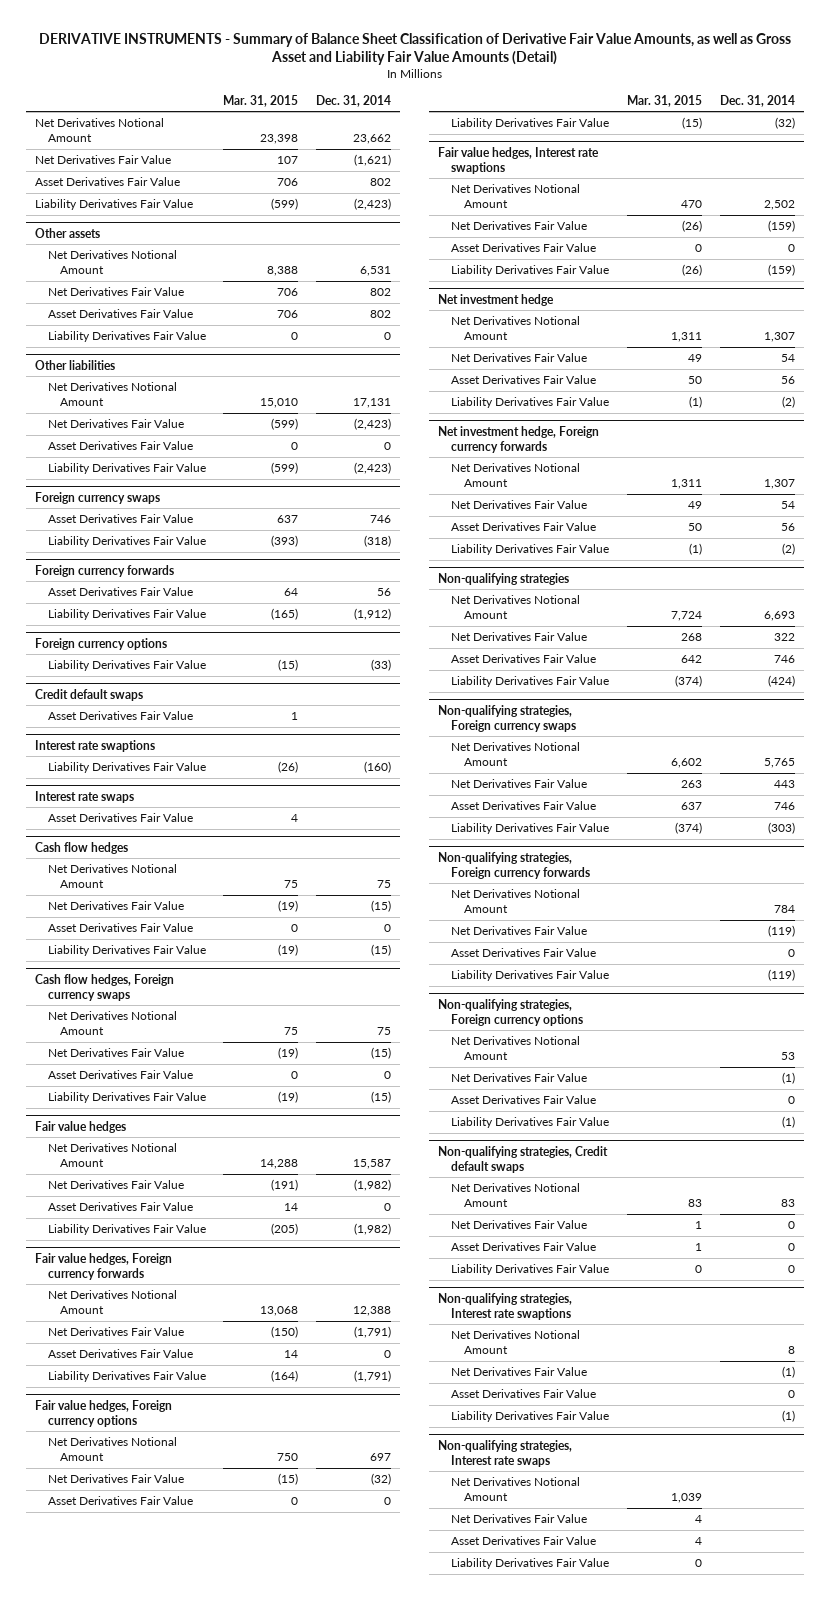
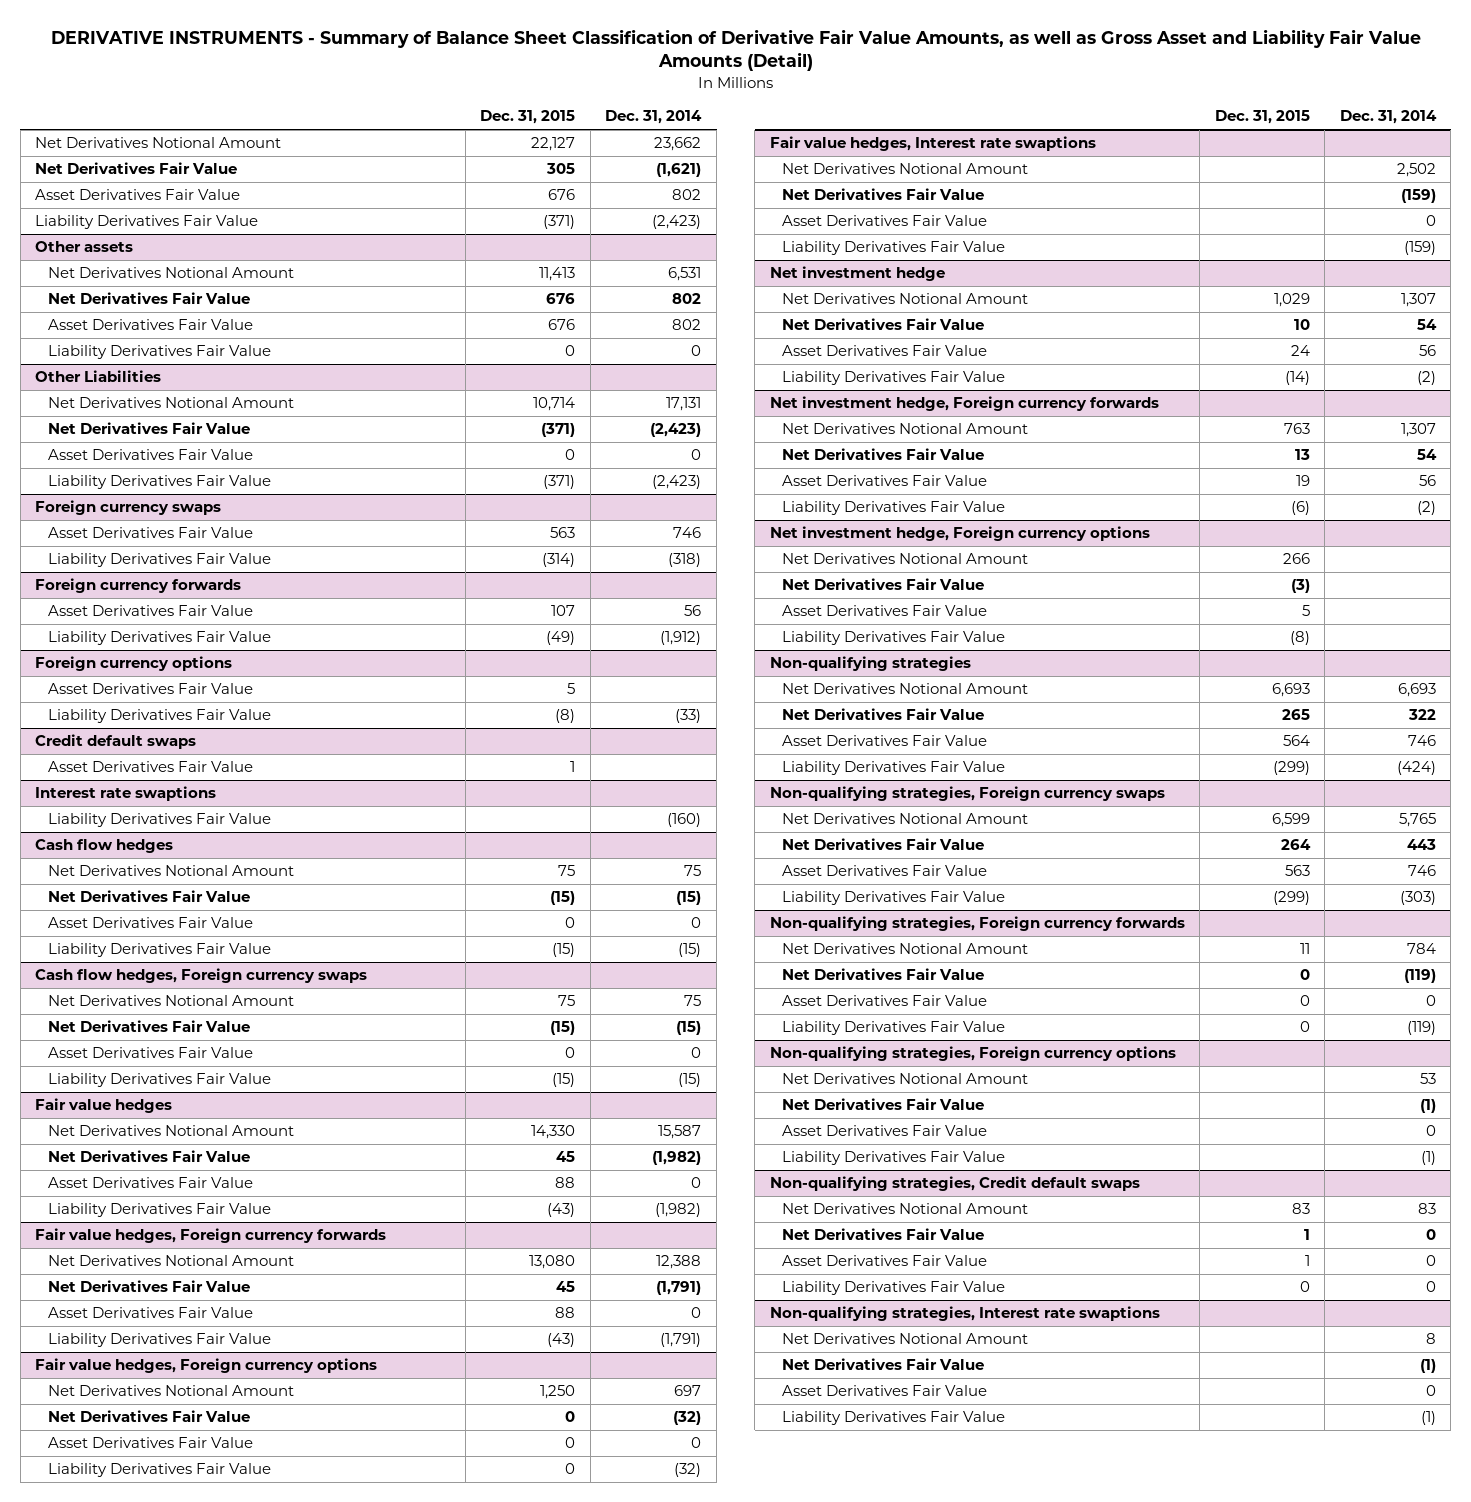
- | Mar. 31, 2015 | Dec. 31, 2014
+ | Dec. 31, 2015 | Dec. 31, 2014
- Other liabilities
+ Other Liabilities
@ Foreign currency options
+ Asset Derivatives Fair Value | 5 |
- Interest rate swaps
- Asset Derivatives Fair Value | 4 |
+ Net investment hedge, Foreign currency options
+ Net Derivatives Notional Amount | 266 |
+ Net Derivatives Fair Value | (3) |
+ Asset Derivatives Fair Value | 5 |
+ Liability Derivatives Fair Value | (8) |
- Non-qualifying strategies, Interest rate swaps
- Net Derivatives Notional Amount | 1,039 |
- Net Derivatives Fair Value | 4 |
- Asset Derivatives Fair Value | 4 |
- Liability Derivatives Fair Value | 0 |

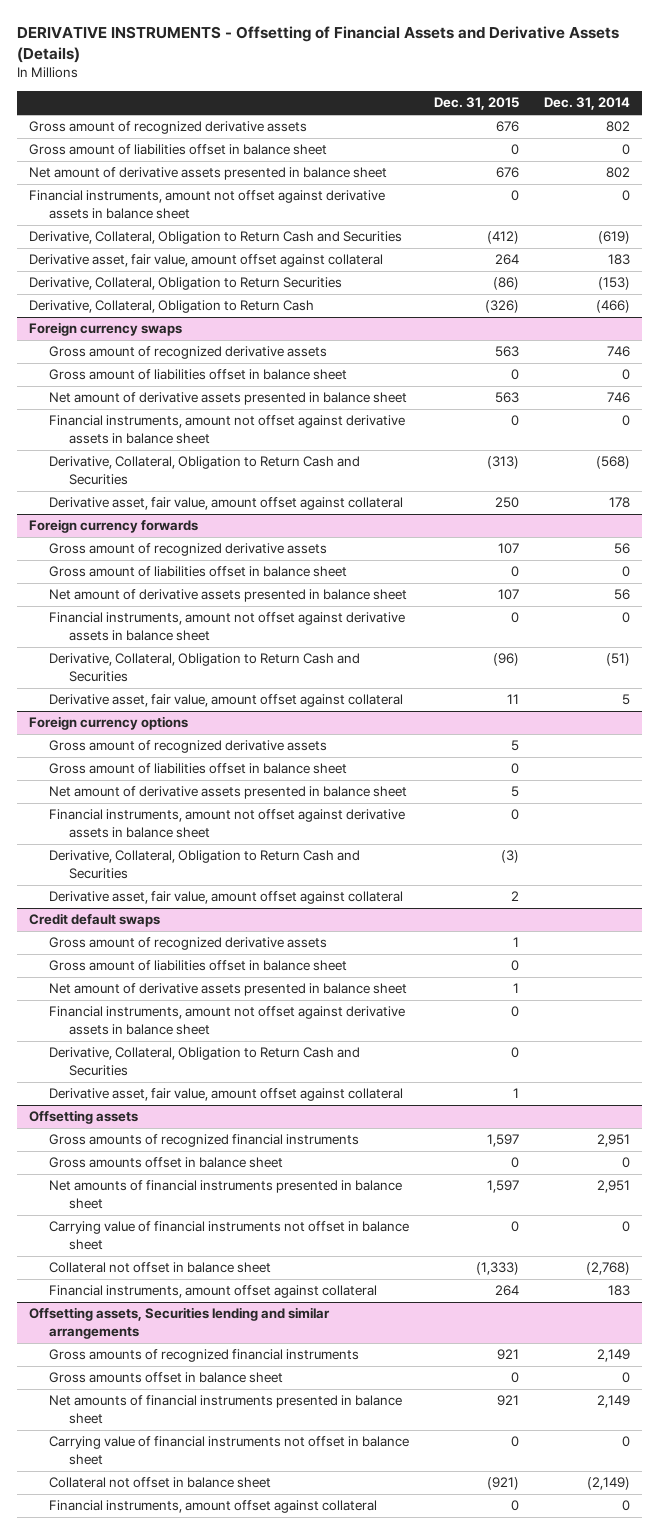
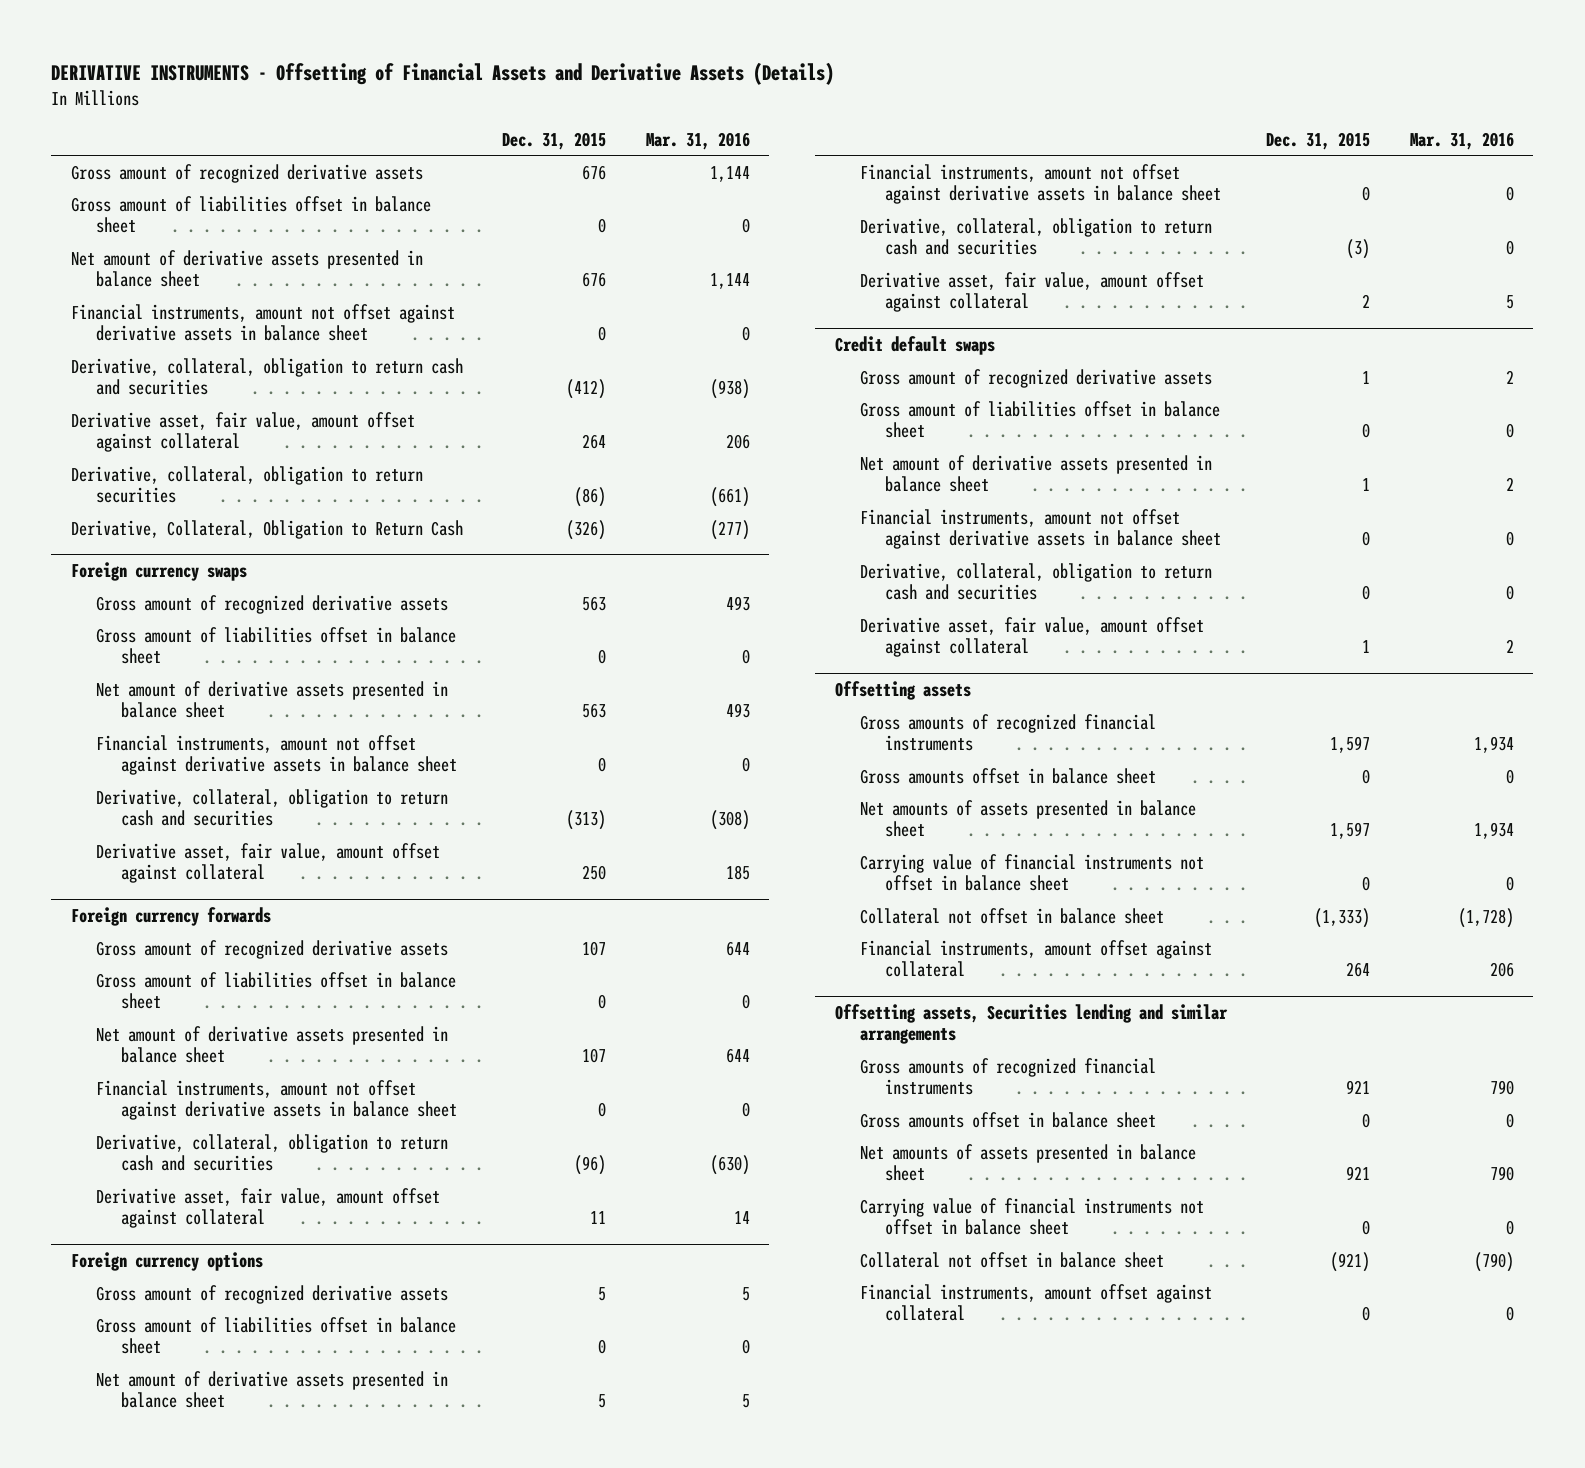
- | Dec. 31, 2015 | Dec. 31, 2014
+ | Dec. 31, 2015 | Mar. 31, 2016
- Derivative, Collateral, Obligation to Return Cash and Securities | (412) | (619)
+ Derivative, collateral, obligation to return cash and securities | (412) | (938)
- Derivative, Collateral, Obligation to Return Securities | (86) | (153)
+ Derivative, collateral, obligation to return securities | (86) | (661)
@ Foreign currency swaps
- Derivative, Collateral, Obligation to Return Cash and Securities | (313) | (568)
+ Derivative, collateral, obligation to return cash and securities | (313) | (308)
@ Foreign currency forwards
- Derivative, Collateral, Obligation to Return Cash and Securities | (96) | (51)
+ Derivative, collateral, obligation to return cash and securities | (96) | (630)
@ Foreign currency options
- Derivative, Collateral, Obligation to Return Cash and Securities | (3) |
+ Derivative, collateral, obligation to return cash and securities | (3) | 0
@ Credit default swaps
- Derivative, Collateral, Obligation to Return Cash and Securities | 0 |
+ Derivative, collateral, obligation to return cash and securities | 0 | 0
@ Offsetting assets
- Net amounts of financial instruments presented in balance sheet | 1,597 | 2,951
+ Net amounts of assets presented in balance sheet | 1,597 | 1,934
@ Offsetting assets, Securities lending and similar arrangements
- Net amounts of financial instruments presented in balance sheet | 921 | 2,149
+ Net amounts of assets presented in balance sheet | 921 | 790

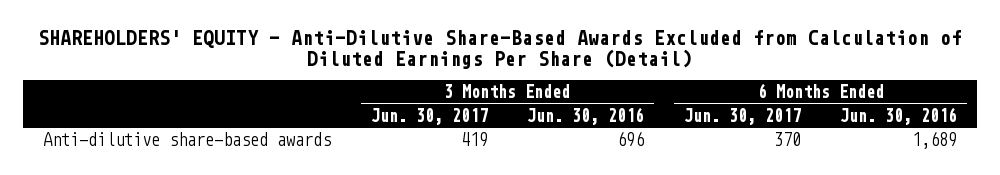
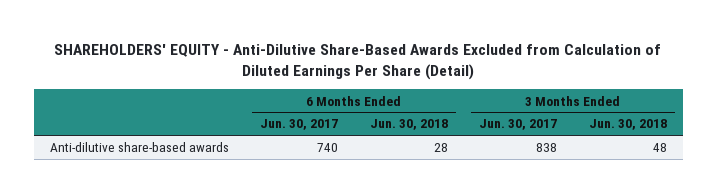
- | 3 Months Ended Jun. 30, 2017 | 3 Months Ended Jun. 30, 2016 | 6 Months Ended Jun. 30, 2017 | 6 Months Ended Jun. 30, 2016
+ | 6 Months Ended Jun. 30, 2017 | 6 Months Ended Jun. 30, 2018 | 3 Months Ended Jun. 30, 2017 | 3 Months Ended Jun. 30, 2018
- Anti-dilutive share-based awards | 419 | 696 | 370 | 1,689
+ Anti-dilutive share-based awards | 740 | 28 | 838 | 48

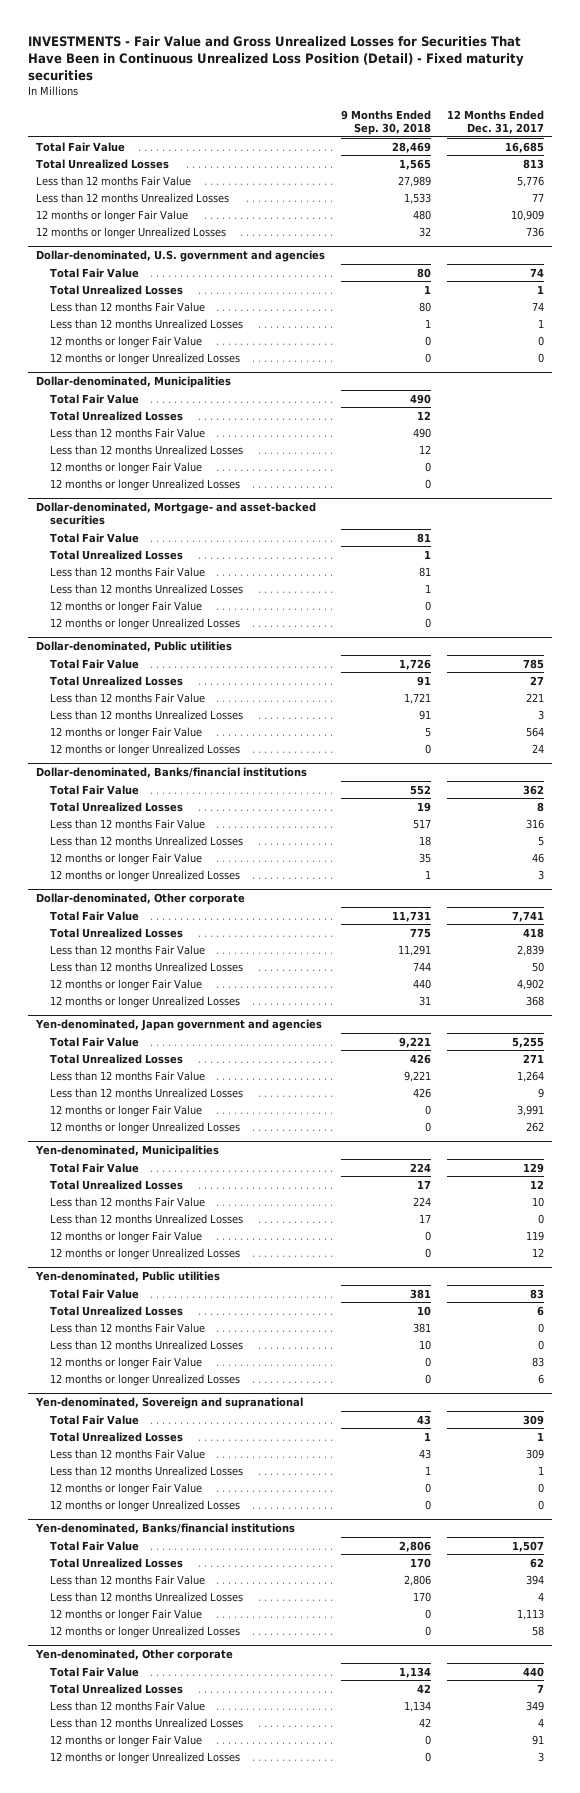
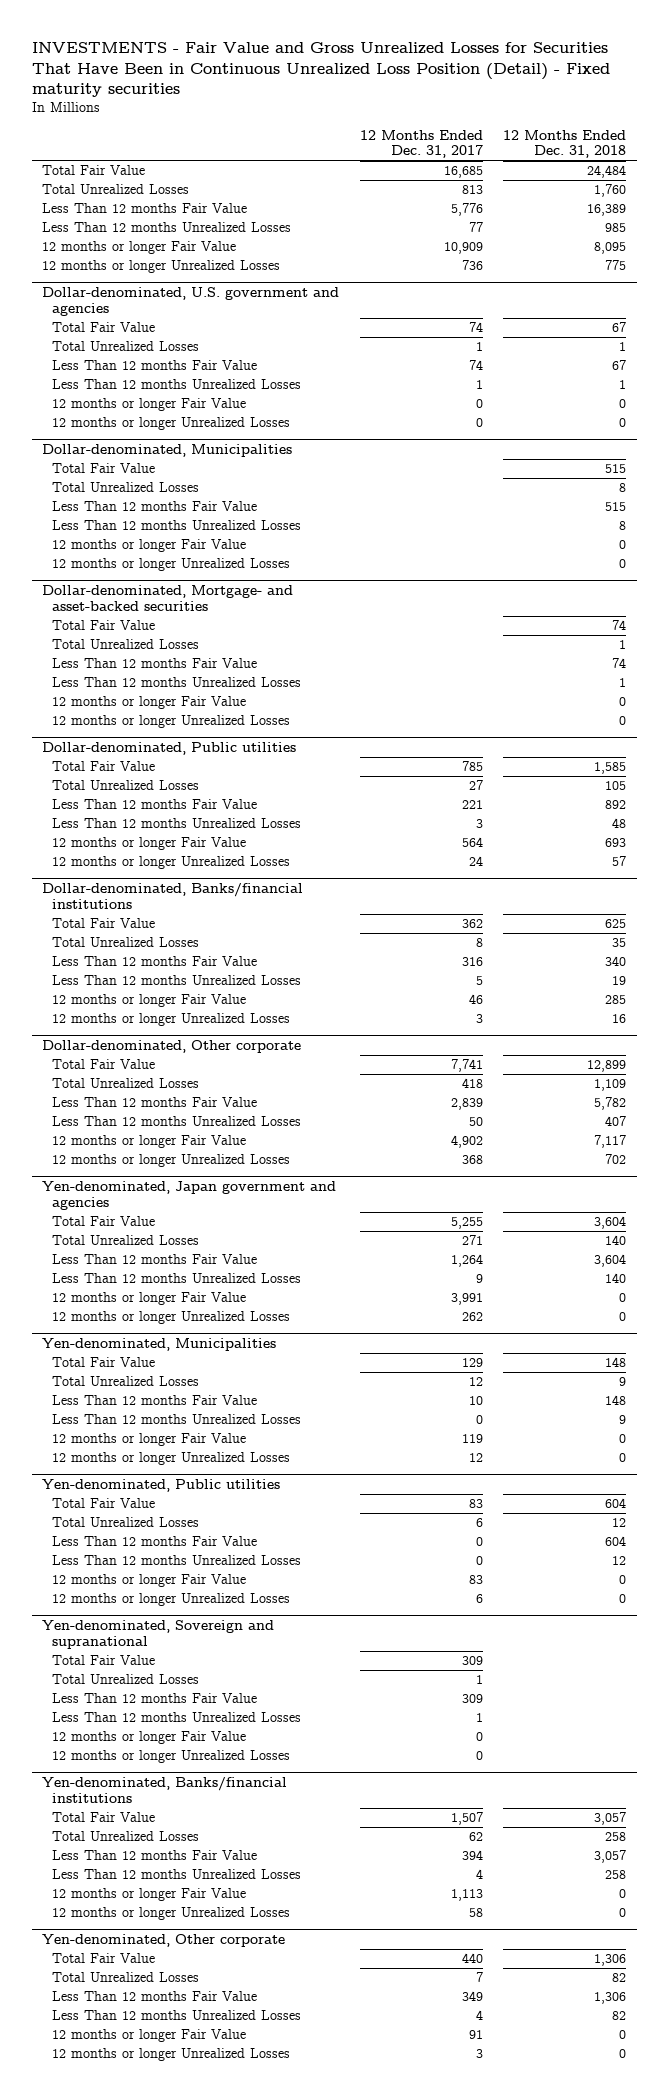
- | 9 Months Ended Sep. 30, 2018 | 12 Months Ended Dec. 31, 2017
+ | 12 Months Ended Dec. 31, 2017 | 12 Months Ended Dec. 31, 2018
- Less than 12 months Fair Value | 27,989 | 5,776
- Less than 12 months Unrealized Losses | 1,533 | 77
+ Less Than 12 months Fair Value | 5,776 | 16,389
+ Less Than 12 months Unrealized Losses | 77 | 985
@ Dollar-denominated, U.S. government and agencies
- Less than 12 months Fair Value | 80 | 74
- Less than 12 months Unrealized Losses | 1 | 1
+ Less Than 12 months Fair Value | 74 | 67
+ Less Than 12 months Unrealized Losses | 1 | 1
@ Dollar-denominated, Municipalities
- Less than 12 months Fair Value | 490 |
- Less than 12 months Unrealized Losses | 12 |
+ Less Than 12 months Fair Value | | 515
+ Less Than 12 months Unrealized Losses | | 8
@ Dollar-denominated, Mortgage- and asset-backed securities
- Less than 12 months Fair Value | 81 |
- Less than 12 months Unrealized Losses | 1 |
+ Less Than 12 months Fair Value | | 74
+ Less Than 12 months Unrealized Losses | | 1
@ Dollar-denominated, Public utilities
- Less than 12 months Fair Value | 1,721 | 221
- Less than 12 months Unrealized Losses | 91 | 3
+ Less Than 12 months Fair Value | 221 | 892
+ Less Than 12 months Unrealized Losses | 3 | 48
@ Dollar-denominated, Banks/financial institutions
- Less than 12 months Fair Value | 517 | 316
- Less than 12 months Unrealized Losses | 18 | 5
+ Less Than 12 months Fair Value | 316 | 340
+ Less Than 12 months Unrealized Losses | 5 | 19
@ Dollar-denominated, Other corporate
- Less than 12 months Fair Value | 11,291 | 2,839
- Less than 12 months Unrealized Losses | 744 | 50
+ Less Than 12 months Fair Value | 2,839 | 5,782
+ Less Than 12 months Unrealized Losses | 50 | 407
@ Yen-denominated, Japan government and agencies
- Less than 12 months Fair Value | 9,221 | 1,264
- Less than 12 months Unrealized Losses | 426 | 9
+ Less Than 12 months Fair Value | 1,264 | 3,604
+ Less Than 12 months Unrealized Losses | 9 | 140
@ Yen-denominated, Municipalities
- Less than 12 months Fair Value | 224 | 10
- Less than 12 months Unrealized Losses | 17 | 0
+ Less Than 12 months Fair Value | 10 | 148
+ Less Than 12 months Unrealized Losses | 0 | 9
@ Yen-denominated, Public utilities
- Less than 12 months Fair Value | 381 | 0
- Less than 12 months Unrealized Losses | 10 | 0
+ Less Than 12 months Fair Value | 0 | 604
+ Less Than 12 months Unrealized Losses | 0 | 12
@ Yen-denominated, Sovereign and supranational
- Less than 12 months Fair Value | 43 | 309
- Less than 12 months Unrealized Losses | 1 | 1
+ Less Than 12 months Fair Value | 309 |
+ Less Than 12 months Unrealized Losses | 1 |
@ Yen-denominated, Banks/financial institutions
- Less than 12 months Fair Value | 2,806 | 394
- Less than 12 months Unrealized Losses | 170 | 4
+ Less Than 12 months Fair Value | 394 | 3,057
+ Less Than 12 months Unrealized Losses | 4 | 258
@ Yen-denominated, Other corporate
- Less than 12 months Fair Value | 1,134 | 349
- Less than 12 months Unrealized Losses | 42 | 4
+ Less Than 12 months Fair Value | 349 | 1,306
+ Less Than 12 months Unrealized Losses | 4 | 82

